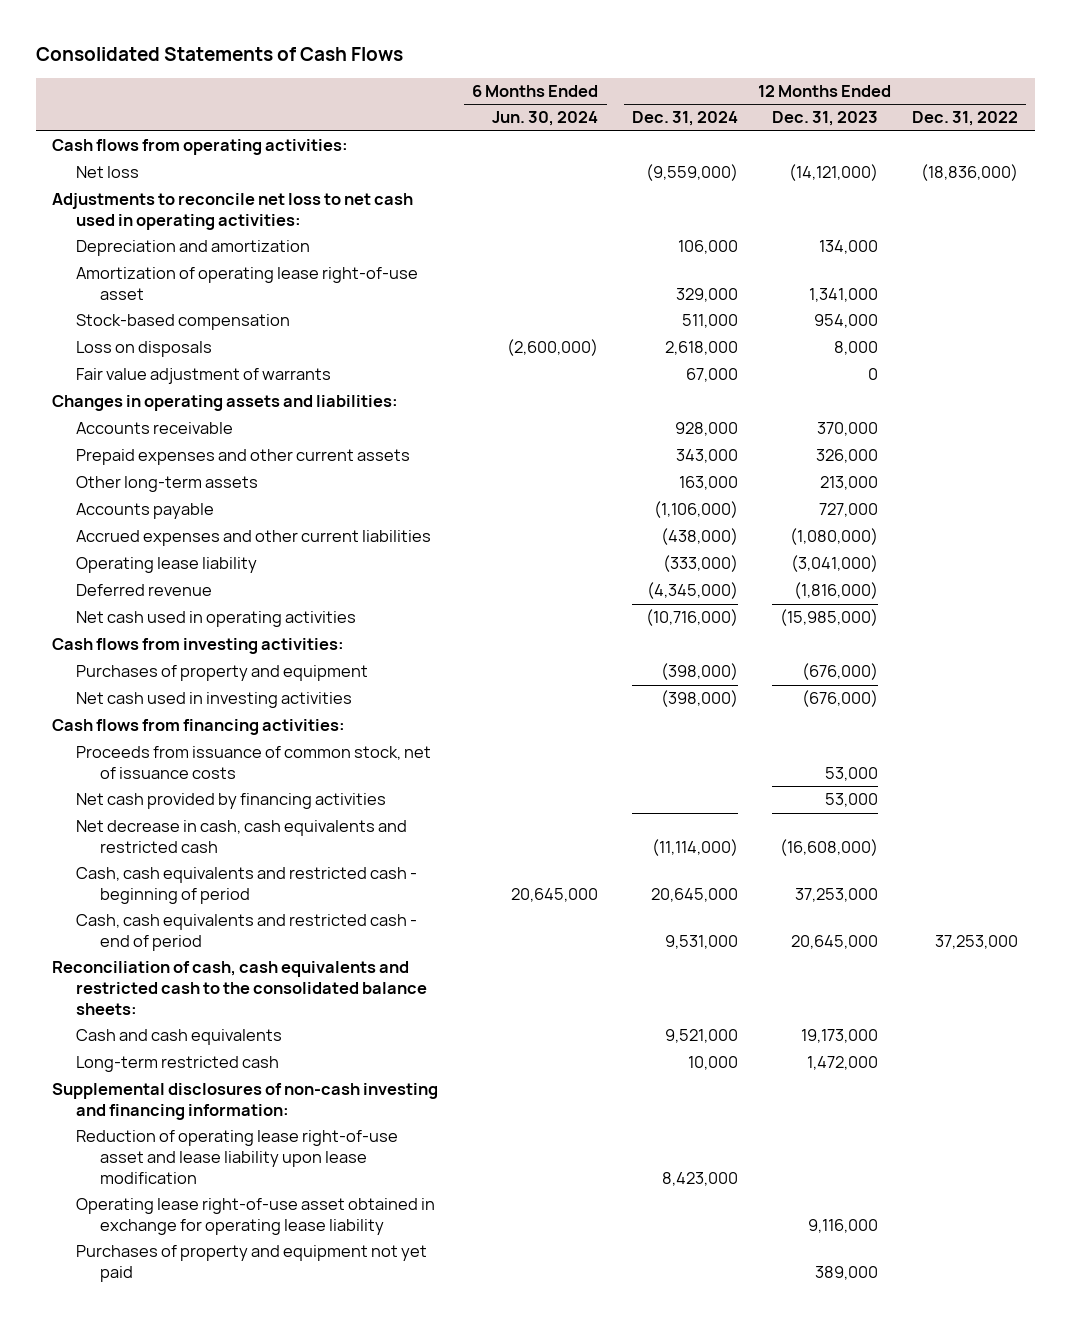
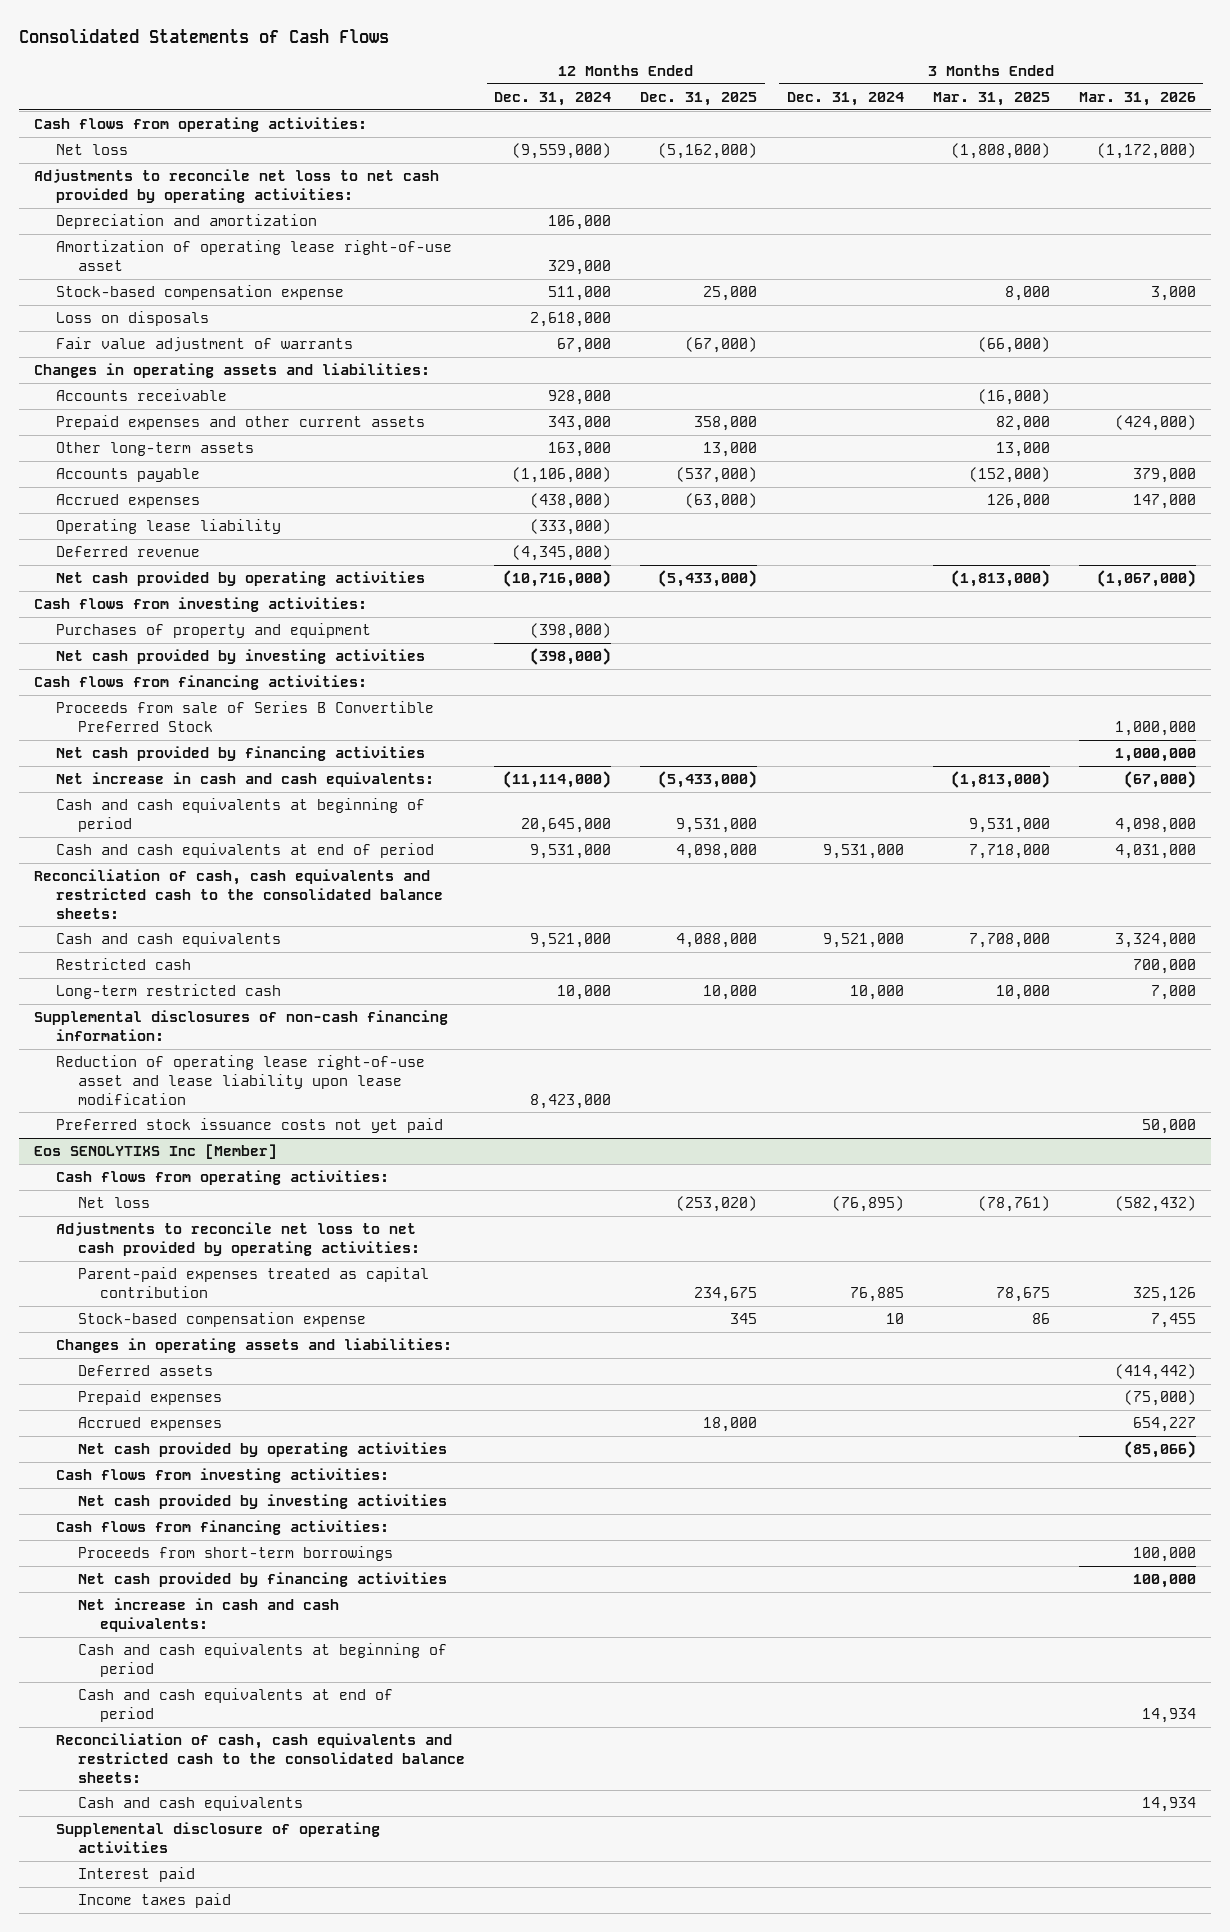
- | 6 Months Ended Jun. 30, 2024 | 12 Months Ended Dec. 31, 2024 | 12 Months Ended Dec. 31, 2023 | 12 Months Ended Dec. 31, 2022
+ | 12 Months Ended Dec. 31, 2024 | 12 Months Ended Dec. 31, 2025 | 3 Months Ended Dec. 31, 2024 | 3 Months Ended Mar. 31, 2025 | 3 Months Ended Mar. 31, 2026
- Adjustments to reconcile net loss to net cash used in operating activities:
+ Adjustments to reconcile net loss to net cash provided by operating activities:
- Stock-based compensation | | 511,000 | 954,000 |
+ Stock-based compensation expense | 511,000 | 25,000 | | 8,000 | 3,000
- Accrued expenses and other current liabilities | | (438,000) | (1,080,000) |
+ Accrued expenses | (438,000) | (63,000) | | 126,000 | 147,000
- Net cash used in operating activities | | (10,716,000) | (15,985,000) |
+ Net cash provided by operating activities | (10,716,000) | (5,433,000) | | (1,813,000) | (1,067,000)
- Net cash used in investing activities | | (398,000) | (676,000) |
+ Net cash provided by investing activities | (398,000) | | | |
- Proceeds from issuance of common stock, net of issuance costs | | | 53,000 |
+ Proceeds from sale of Series B Convertible Preferred Stock | | | | | 1,000,000
- Net decrease in cash, cash equivalents and restricted cash | | (11,114,000) | (16,608,000) |
- Cash, cash equivalents and restricted cash - beginning of period | 20,645,000 | 20,645,000 | 37,253,000 |
- Cash, cash equivalents and restricted cash - end of period | | 9,531,000 | 20,645,000 | 37,253,000
+ Net increase in cash and cash equivalents: | (11,114,000) | (5,433,000) | | (1,813,000) | (67,000)
+ Cash and cash equivalents at beginning of period | 20,645,000 | 9,531,000 | | 9,531,000 | 4,098,000
+ Cash and cash equivalents at end of period | 9,531,000 | 4,098,000 | 9,531,000 | 7,718,000 | 4,031,000
+ Restricted cash | | | | | 700,000
- Supplemental disclosures of non-cash investing and financing information:
+ Supplemental disclosures of non-cash financing information:
- Operating lease right-of-use asset obtained in exchange for operating lease liability | | | 9,116,000 |
- Purchases of property and equipment not yet paid | | | 389,000 |
+ Preferred stock issuance costs not yet paid | | | | | 50,000
+ Eos SENOLYTIXS Inc [Member]
+ Cash flows from operating activities:
+ Net loss | | (253,020) | (76,895) | (78,761) | (582,432)
+ Adjustments to reconcile net loss to net cash provided by operating activities:
+ Parent-paid expenses treated as capital contribution | | 234,675 | 76,885 | 78,675 | 325,126
+ Stock-based compensation expense | | 345 | 10 | 86 | 7,455
+ Changes in operating assets and liabilities:
+ Deferred assets | | | | | (414,442)
+ Prepaid expenses | | | | | (75,000)
+ Accrued expenses | | 18,000 | | | 654,227
+ Net cash provided by operating activities | | | | | (85,066)
+ Cash flows from investing activities:
+ Net cash provided by investing activities
+ Cash flows from financing activities:
+ Proceeds from short-term borrowings | | | | | 100,000
+ Net cash provided by financing activities | | | | | 100,000
+ Net increase in cash and cash equivalents:
+ Cash and cash equivalents at beginning of period
+ Cash and cash equivalents at end of period | | | | | 14,934
+ Reconciliation of cash, cash equivalents and restricted cash to the consolidated balance sheets:
+ Cash and cash equivalents | | | | | 14,934
+ Supplemental disclosure of operating activities
+ Interest paid
+ Income taxes paid

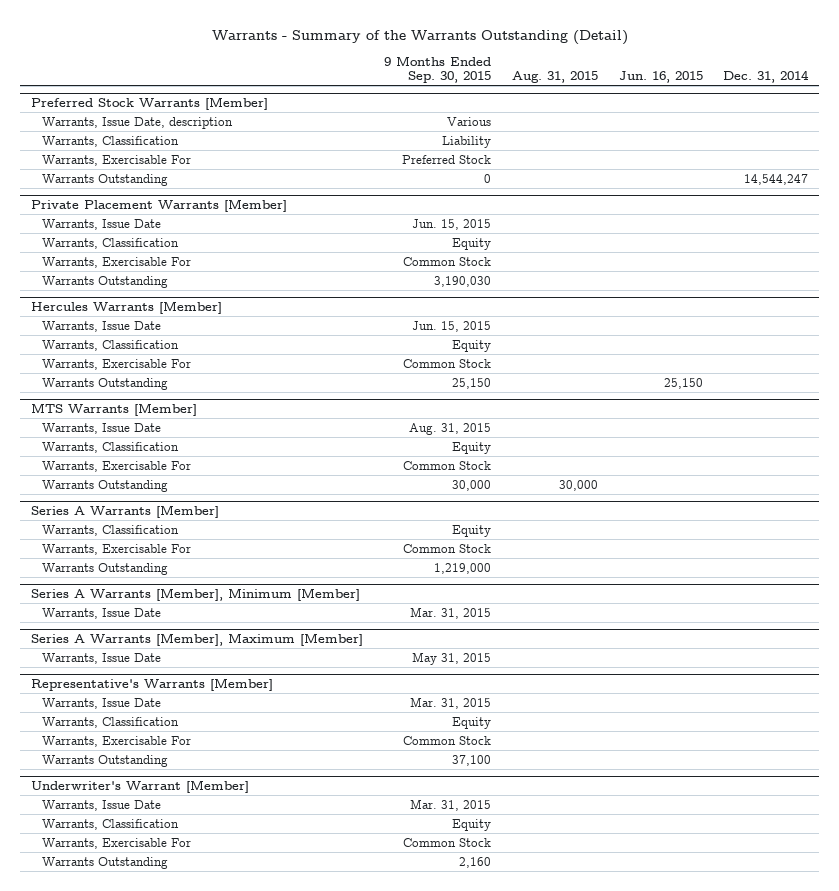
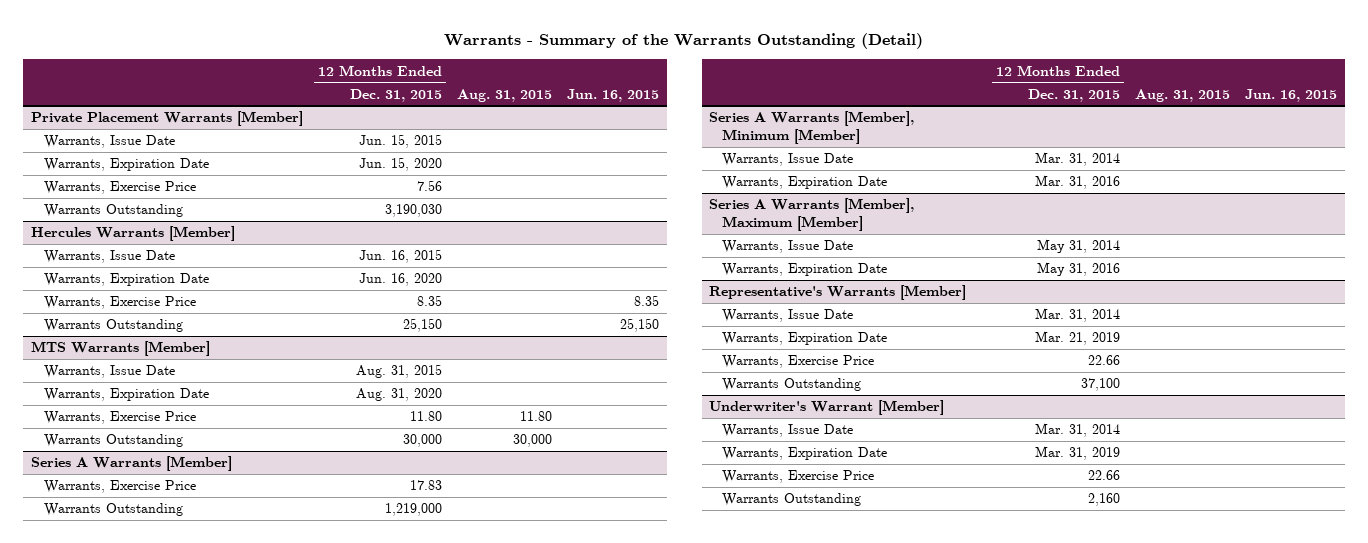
- | 9 Months Ended Sep. 30, 2015 | Aug. 31, 2015 | Jun. 16, 2015 | Dec. 31, 2014
+ | 12 Months Ended Dec. 31, 2015 | Aug. 31, 2015 | Jun. 16, 2015
- Preferred Stock Warrants [Member]
- Warrants, Issue Date, description | Various | | |
- Warrants, Classification | Liability | | |
- Warrants, Exercisable For | Preferred Stock | | |
- Warrants Outstanding | 0 | | | 14,544,247
@ Private Placement Warrants [Member]
- Warrants, Classification | Equity | | |
- Warrants, Exercisable For | Common Stock | | |
+ Warrants, Expiration Date | Jun. 15, 2020 | |
+ Warrants, Exercise Price | 7.56 | |
@ Hercules Warrants [Member]
- Warrants, Classification | Equity | | |
- Warrants, Exercisable For | Common Stock | | |
+ Warrants, Expiration Date | Jun. 16, 2020 | |
+ Warrants, Exercise Price | 8.35 | | 8.35
@ MTS Warrants [Member]
- Warrants, Classification | Equity | | |
- Warrants, Exercisable For | Common Stock | | |
+ Warrants, Expiration Date | Aug. 31, 2020 | |
+ Warrants, Exercise Price | 11.80 | 11.80 |
@ Series A Warrants [Member]
- Warrants, Classification | Equity | | |
- Warrants, Exercisable For | Common Stock | | |
+ Warrants, Exercise Price | 17.83 | |
@ Series A Warrants [Member], Minimum [Member]
+ Warrants, Expiration Date | Mar. 31, 2016 | |
@ Series A Warrants [Member], Maximum [Member]
+ Warrants, Expiration Date | May 31, 2016 | |
@ Representative's Warrants [Member]
- Warrants, Classification | Equity | | |
- Warrants, Exercisable For | Common Stock | | |
+ Warrants, Expiration Date | Mar. 21, 2019 | |
+ Warrants, Exercise Price | 22.66 | |
@ Underwriter's Warrant [Member]
- Warrants, Classification | Equity | | |
- Warrants, Exercisable For | Common Stock | | |
+ Warrants, Expiration Date | Mar. 31, 2019 | |
+ Warrants, Exercise Price | 22.66 | |

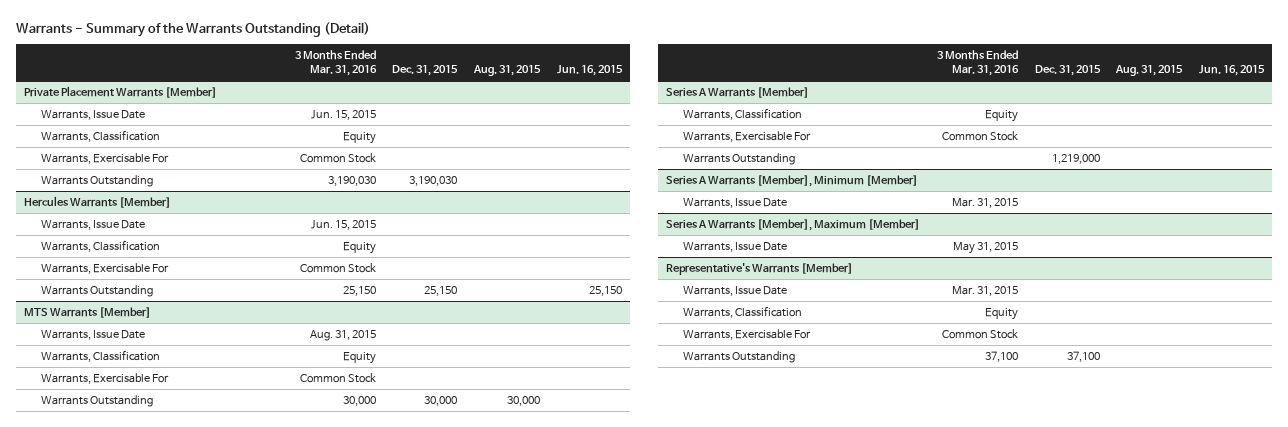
- | 12 Months Ended Dec. 31, 2015 | Aug. 31, 2015 | Jun. 16, 2015
+ | 3 Months Ended Mar. 31, 2016 | Dec. 31, 2015 | Aug. 31, 2015 | Jun. 16, 2015
@ Private Placement Warrants [Member]
- Warrants, Expiration Date | Jun. 15, 2020 | |
- Warrants, Exercise Price | 7.56 | |
+ Warrants, Classification | Equity | | |
+ Warrants, Exercisable For | Common Stock | | |
@ Hercules Warrants [Member]
- Warrants, Expiration Date | Jun. 16, 2020 | |
- Warrants, Exercise Price | 8.35 | | 8.35
+ Warrants, Classification | Equity | | |
+ Warrants, Exercisable For | Common Stock | | |
@ MTS Warrants [Member]
- Warrants, Expiration Date | Aug. 31, 2020 | |
- Warrants, Exercise Price | 11.80 | 11.80 |
+ Warrants, Classification | Equity | | |
+ Warrants, Exercisable For | Common Stock | | |
@ Series A Warrants [Member]
- Warrants, Exercise Price | 17.83 | |
+ Warrants, Classification | Equity | | |
+ Warrants, Exercisable For | Common Stock | | |
@ Series A Warrants [Member], Minimum [Member]
- Warrants, Expiration Date | Mar. 31, 2016 | |
@ Series A Warrants [Member], Maximum [Member]
- Warrants, Expiration Date | May 31, 2016 | |
@ Representative's Warrants [Member]
- Warrants, Expiration Date | Mar. 21, 2019 | |
- Warrants, Exercise Price | 22.66 | |
+ Warrants, Classification | Equity | | |
+ Warrants, Exercisable For | Common Stock | | |
- Underwriter's Warrant [Member]
- Warrants, Issue Date | Mar. 31, 2014 | |
- Warrants, Expiration Date | Mar. 31, 2019 | |
- Warrants, Exercise Price | 22.66 | |
- Warrants Outstanding | 2,160 | |

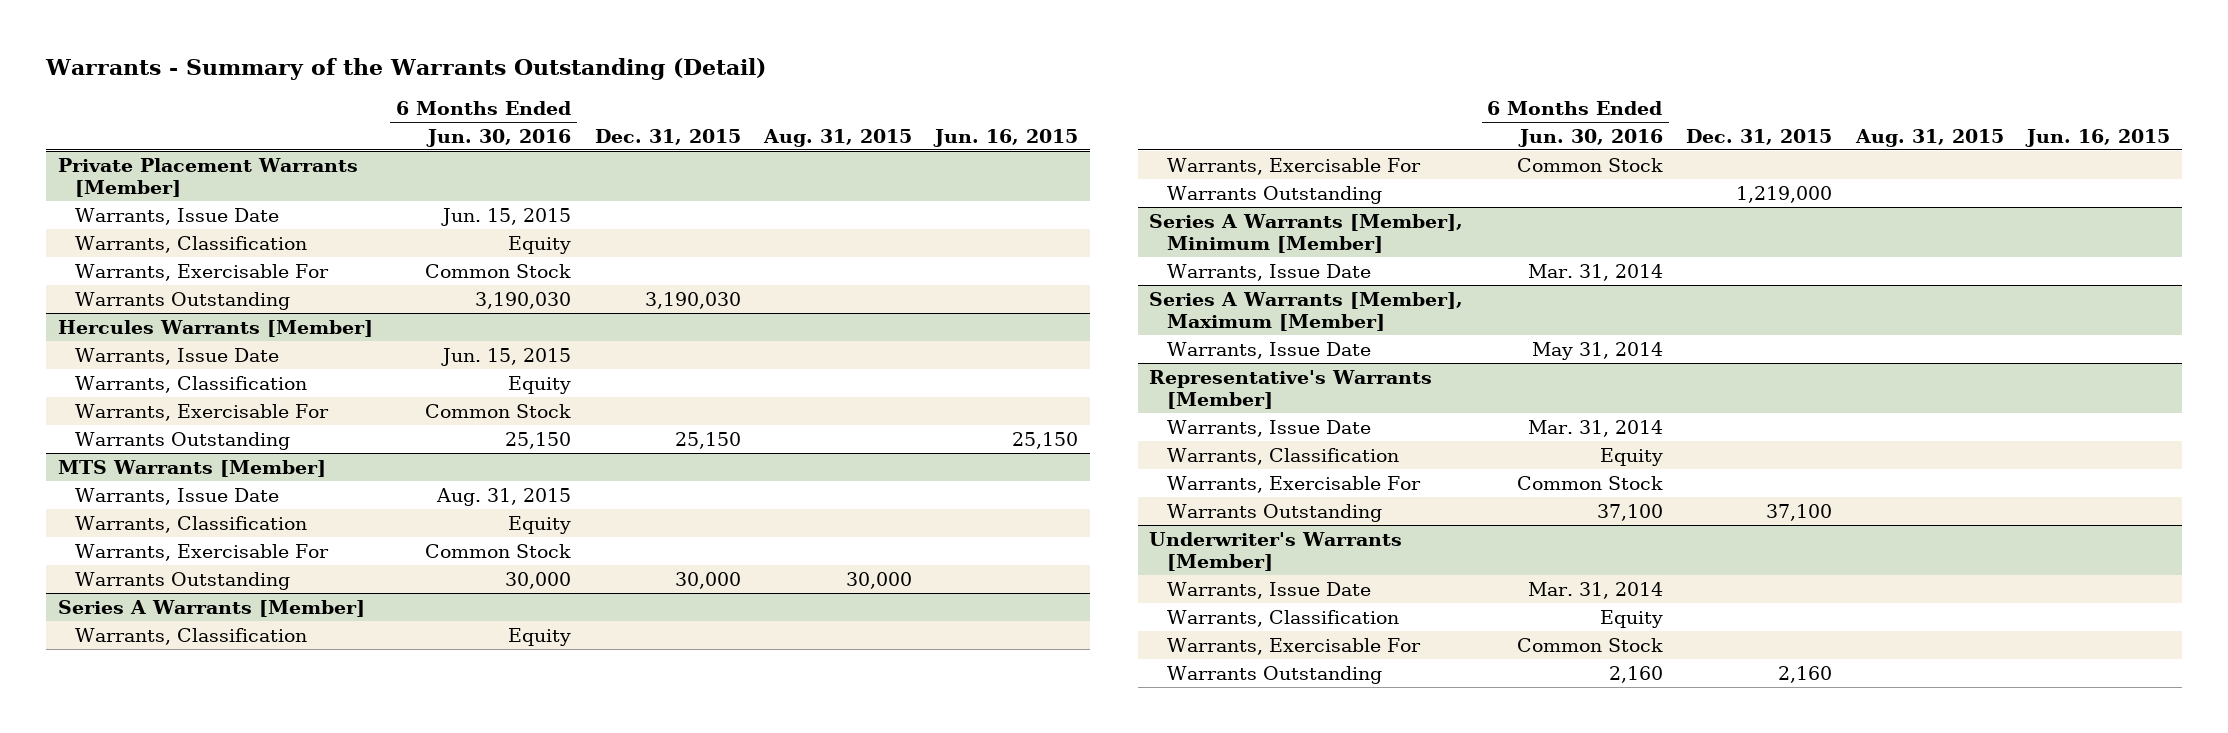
- | 3 Months Ended Mar. 31, 2016 | Dec. 31, 2015 | Aug. 31, 2015 | Jun. 16, 2015
+ | 6 Months Ended Jun. 30, 2016 | Dec. 31, 2015 | Aug. 31, 2015 | Jun. 16, 2015
+ Underwriter's Warrants [Member]
+ Warrants, Issue Date | Mar. 31, 2014 | | |
+ Warrants, Classification | Equity | | |
+ Warrants, Exercisable For | Common Stock | | |
+ Warrants Outstanding | 2,160 | 2,160 | |

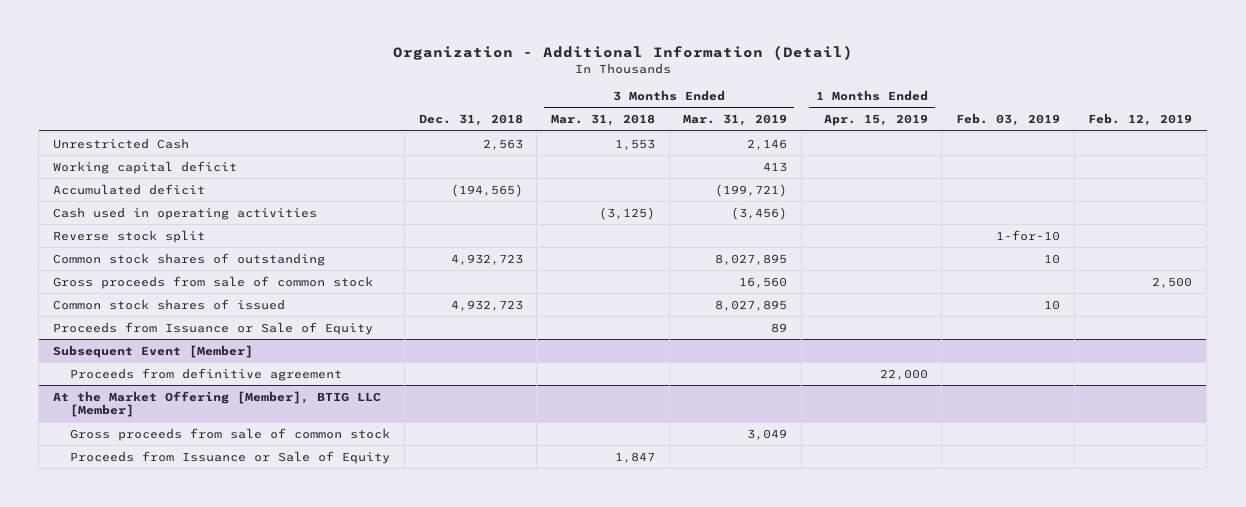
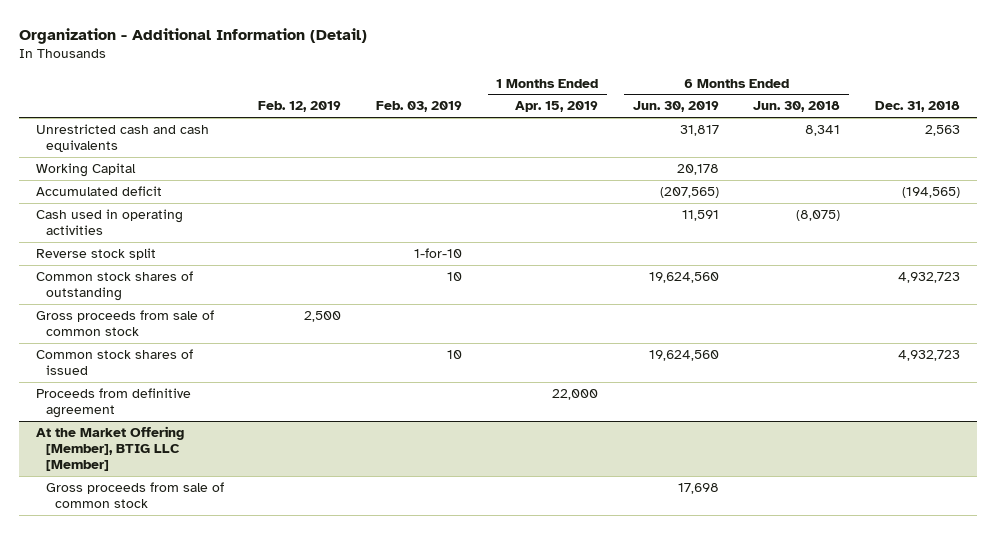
- | Dec. 31, 2018 | 3 Months Ended Mar. 31, 2018 | 3 Months Ended Mar. 31, 2019 | 1 Months Ended Apr. 15, 2019 | Feb. 03, 2019 | Feb. 12, 2019
+ | Feb. 12, 2019 | Feb. 03, 2019 | 1 Months Ended Apr. 15, 2019 | 6 Months Ended Jun. 30, 2019 | 6 Months Ended Jun. 30, 2018 | Dec. 31, 2018
- Unrestricted Cash | 2,563 | 1,553 | 2,146 | | |
- Working capital deficit | | | 413 | | |
+ Unrestricted cash and cash equivalents | | | | 31,817 | 8,341 | 2,563
+ Working Capital | | | | 20,178 | |
- Proceeds from Issuance or Sale of Equity | | | 89 | | |
- Subsequent Event [Member]
- Proceeds from definitive agreement | | | | 22,000 | |
+ Proceeds from definitive agreement | | | 22,000 | | |
@ At the Market Offering [Member], BTIG LLC [Member]
- Proceeds from Issuance or Sale of Equity | | 1,847 | | | |

